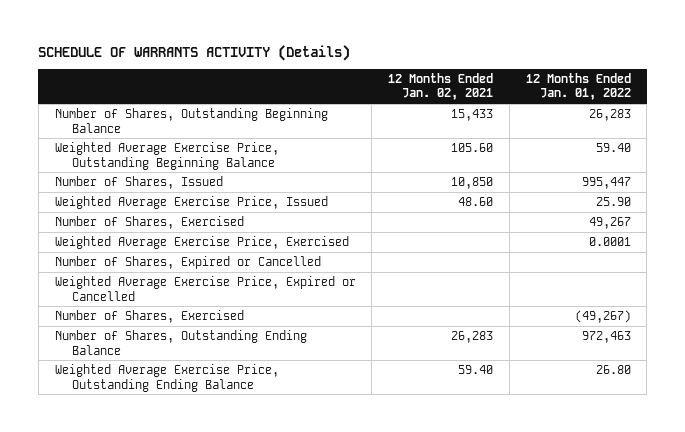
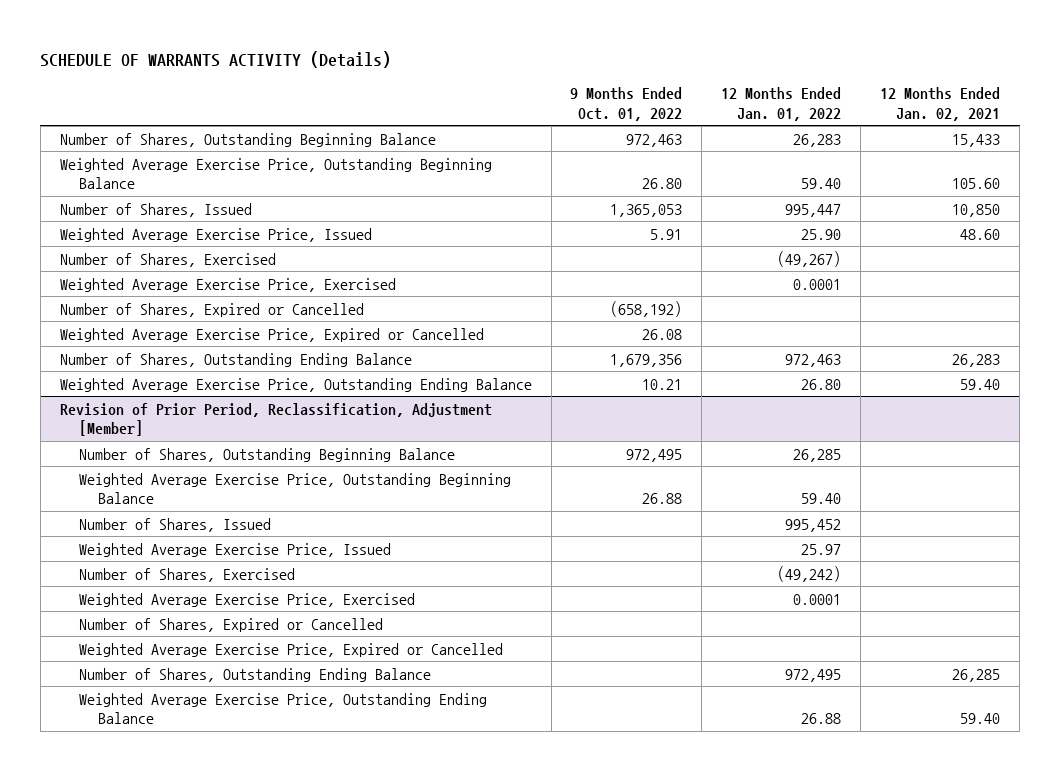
- | 12 Months Ended Jan. 02, 2021 | 12 Months Ended Jan. 01, 2022
+ | 9 Months Ended Oct. 01, 2022 | 12 Months Ended Jan. 01, 2022 | 12 Months Ended Jan. 02, 2021
- Number of Shares, Exercised | | 49,267
moved up: Number of Shares, Exercised | | (49,267) |
+ Revision of Prior Period, Reclassification, Adjustment [Member]
+ Number of Shares, Outstanding Beginning Balance | 972,495 | 26,285 |
+ Weighted Average Exercise Price, Outstanding Beginning Balance | 26.88 | 59.40 |
+ Number of Shares, Issued | | 995,452 |
+ Weighted Average Exercise Price, Issued | | 25.97 |
+ Number of Shares, Exercised | | (49,242) |
+ Weighted Average Exercise Price, Exercised | | 0.0001 |
+ Number of Shares, Expired or Cancelled
+ Weighted Average Exercise Price, Expired or Cancelled
+ Number of Shares, Outstanding Ending Balance | | 972,495 | 26,285
+ Weighted Average Exercise Price, Outstanding Ending Balance | | 26.88 | 59.40

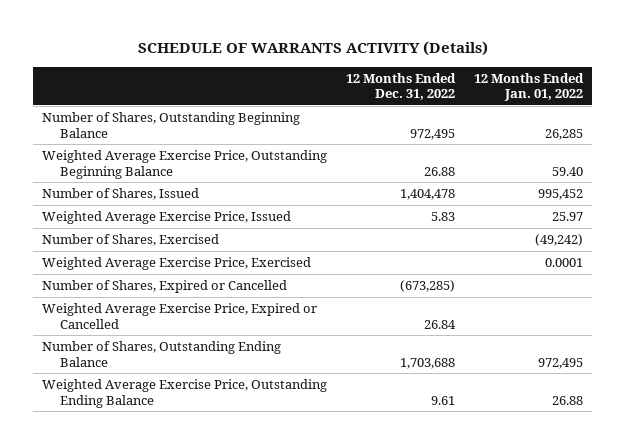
- | 9 Months Ended Oct. 01, 2022 | 12 Months Ended Jan. 01, 2022 | 12 Months Ended Jan. 02, 2021
+ | 12 Months Ended Dec. 31, 2022 | 12 Months Ended Jan. 01, 2022
- Number of Shares, Outstanding Beginning Balance | 972,463 | 26,283 | 15,433
- Weighted Average Exercise Price, Outstanding Beginning Balance | 26.80 | 59.40 | 105.60
- Number of Shares, Issued | 1,365,053 | 995,447 | 10,850
- Weighted Average Exercise Price, Issued | 5.91 | 25.90 | 48.60
- Number of Shares, Exercised | | (49,267) |
- Weighted Average Exercise Price, Exercised | | 0.0001 |
- Number of Shares, Expired or Cancelled | (658,192) | |
- Weighted Average Exercise Price, Expired or Cancelled | 26.08 | |
- Number of Shares, Outstanding Ending Balance | 1,679,356 | 972,463 | 26,283
- Weighted Average Exercise Price, Outstanding Ending Balance | 10.21 | 26.80 | 59.40
- Revision of Prior Period, Reclassification, Adjustment [Member]

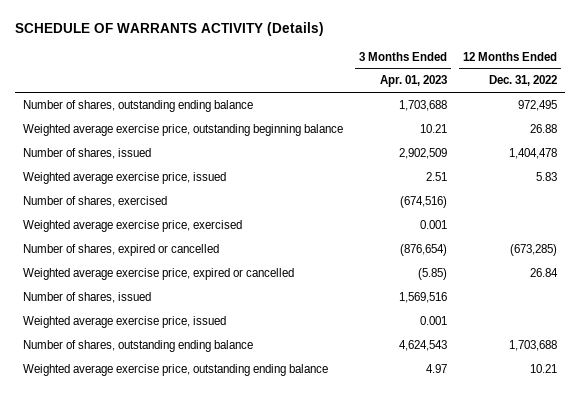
- | 12 Months Ended Dec. 31, 2022 | 12 Months Ended Jan. 01, 2022
+ | 3 Months Ended Apr. 01, 2023 | 12 Months Ended Dec. 31, 2022
- Number of Shares, Outstanding Beginning Balance | 972,495 | 26,285
- Weighted Average Exercise Price, Outstanding Beginning Balance | 26.88 | 59.40
- Number of Shares, Issued | 1,404,478 | 995,452
- Weighted Average Exercise Price, Issued | 5.83 | 25.97
- Number of Shares, Exercised | | (49,242)
- Weighted Average Exercise Price, Exercised | | 0.0001
- Number of Shares, Expired or Cancelled | (673,285) |
- Weighted Average Exercise Price, Expired or Cancelled | 26.84 |
- Number of Shares, Outstanding Ending Balance | 1,703,688 | 972,495
- Weighted Average Exercise Price, Outstanding Ending Balance | 9.61 | 26.88
+ Number of shares, outstanding ending balance | 1,703,688 | 972,495
+ Weighted average exercise price, outstanding beginning balance | 10.21 | 26.88
+ Number of shares, issued | 2,902,509 | 1,404,478
+ Weighted average exercise price, issued | 2.51 | 5.83
+ Number of shares, exercised | (674,516) |
+ Weighted average exercise price, exercised | 0.001 |
+ Number of shares, expired or cancelled | (876,654) | (673,285)
+ Weighted average exercise price, expired or cancelled | (5.85) | 26.84
+ Number of shares, issued | 1,569,516 |
+ Weighted average exercise price, issued | 0.001 |
+ Number of shares, outstanding ending balance | 4,624,543 | 1,703,688
+ Weighted average exercise price, outstanding ending balance | 4.97 | 10.21

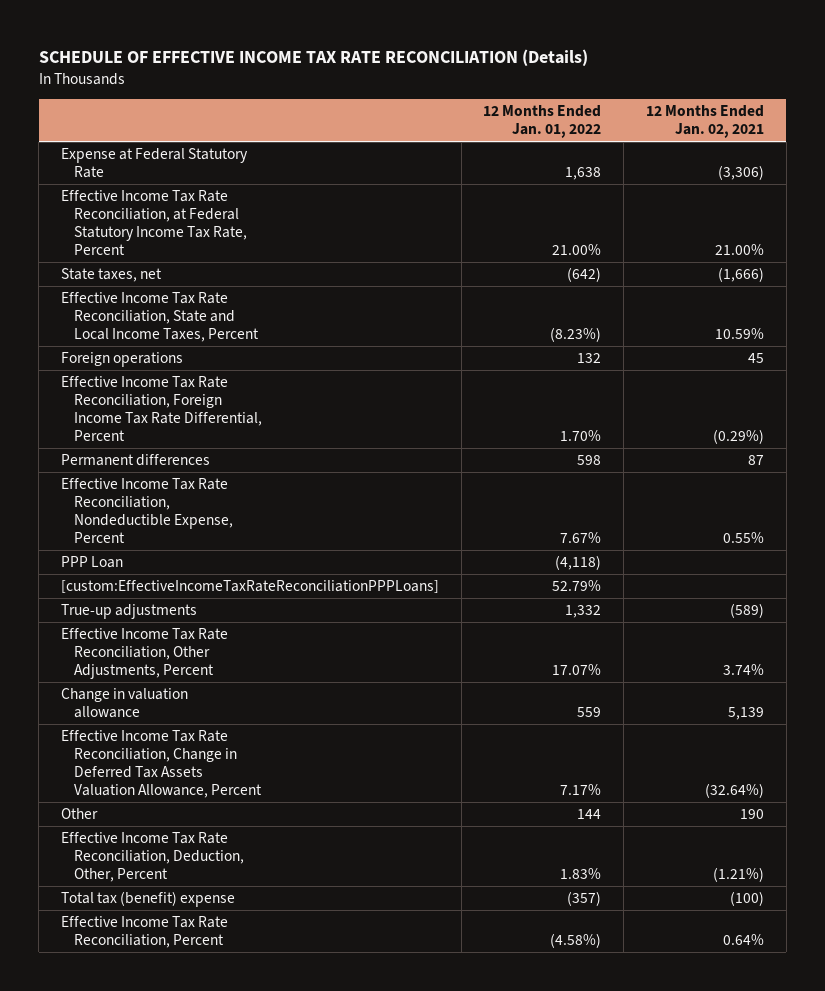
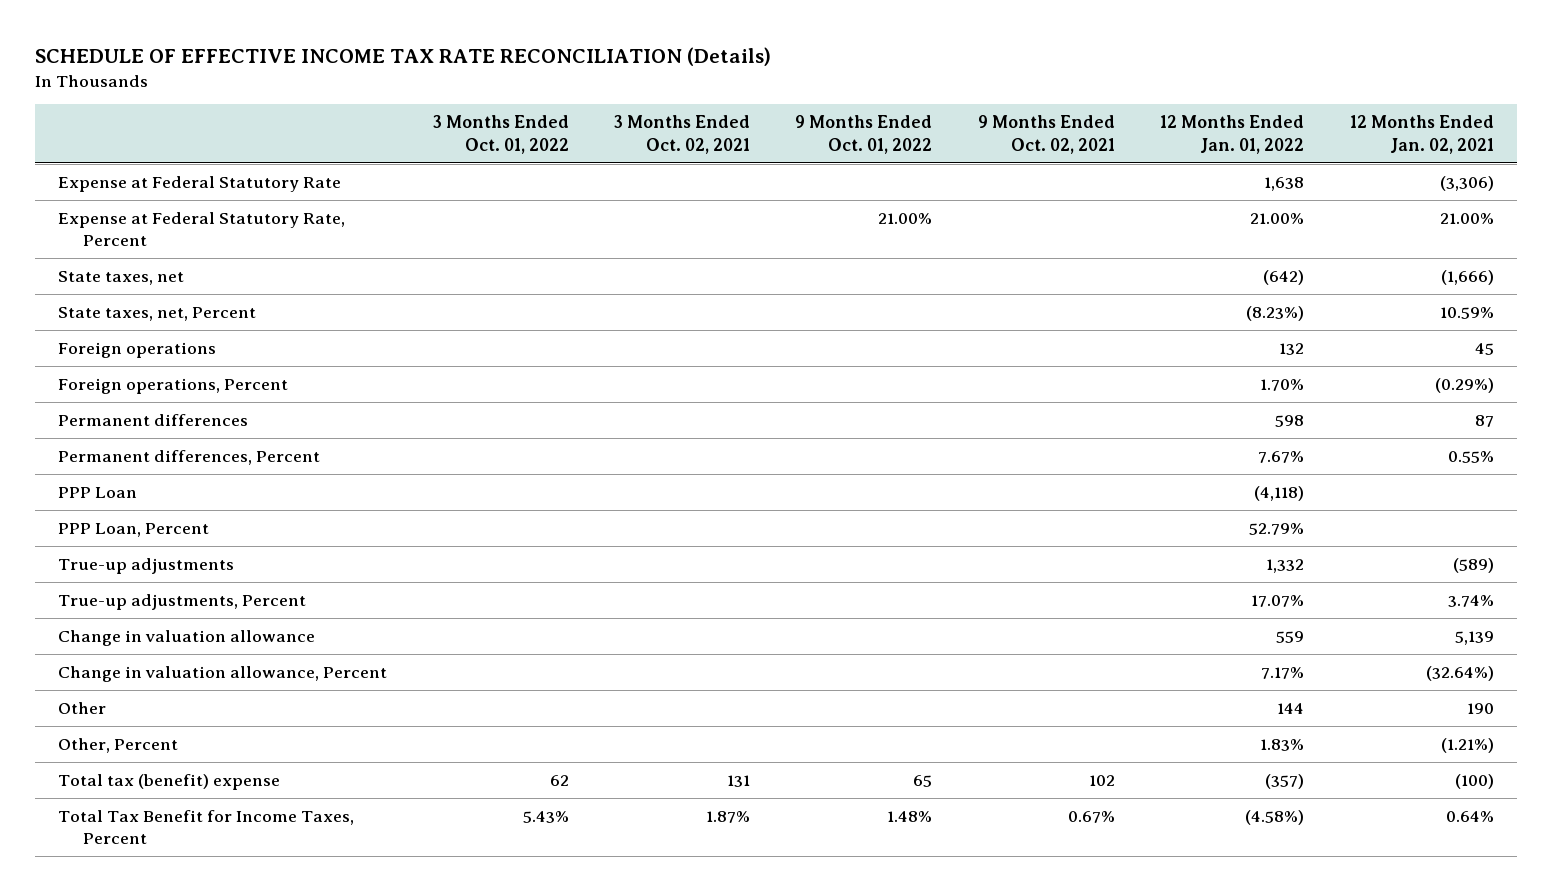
- | 12 Months Ended Jan. 01, 2022 | 12 Months Ended Jan. 02, 2021
+ | 3 Months Ended Oct. 01, 2022 | 3 Months Ended Oct. 02, 2021 | 9 Months Ended Oct. 01, 2022 | 9 Months Ended Oct. 02, 2021 | 12 Months Ended Jan. 01, 2022 | 12 Months Ended Jan. 02, 2021
- Effective Income Tax Rate Reconciliation, at Federal Statutory Income Tax Rate, Percent | 21.00% | 21.00%
+ Expense at Federal Statutory Rate, Percent | | | 21.00% | | 21.00% | 21.00%
- Effective Income Tax Rate Reconciliation, State and Local Income Taxes, Percent | (8.23%) | 10.59%
+ State taxes, net, Percent | | | | | (8.23%) | 10.59%
- Effective Income Tax Rate Reconciliation, Foreign Income Tax Rate Differential, Percent | 1.70% | (0.29%)
+ Foreign operations, Percent | | | | | 1.70% | (0.29%)
- Effective Income Tax Rate Reconciliation, Nondeductible Expense, Percent | 7.67% | 0.55%
+ Permanent differences, Percent | | | | | 7.67% | 0.55%
- [custom:EffectiveIncomeTaxRateReconciliationPPPLoans] | 52.79% |
+ PPP Loan, Percent | | | | | 52.79% |
- Effective Income Tax Rate Reconciliation, Other Adjustments, Percent | 17.07% | 3.74%
+ True-up adjustments, Percent | | | | | 17.07% | 3.74%
- Effective Income Tax Rate Reconciliation, Change in Deferred Tax Assets Valuation Allowance, Percent | 7.17% | (32.64%)
+ Change in valuation allowance, Percent | | | | | 7.17% | (32.64%)
- Effective Income Tax Rate Reconciliation, Deduction, Other, Percent | 1.83% | (1.21%)
+ Other, Percent | | | | | 1.83% | (1.21%)
- Effective Income Tax Rate Reconciliation, Percent | (4.58%) | 0.64%
+ Total Tax Benefit for Income Taxes, Percent | 5.43% | 1.87% | 1.48% | 0.67% | (4.58%) | 0.64%

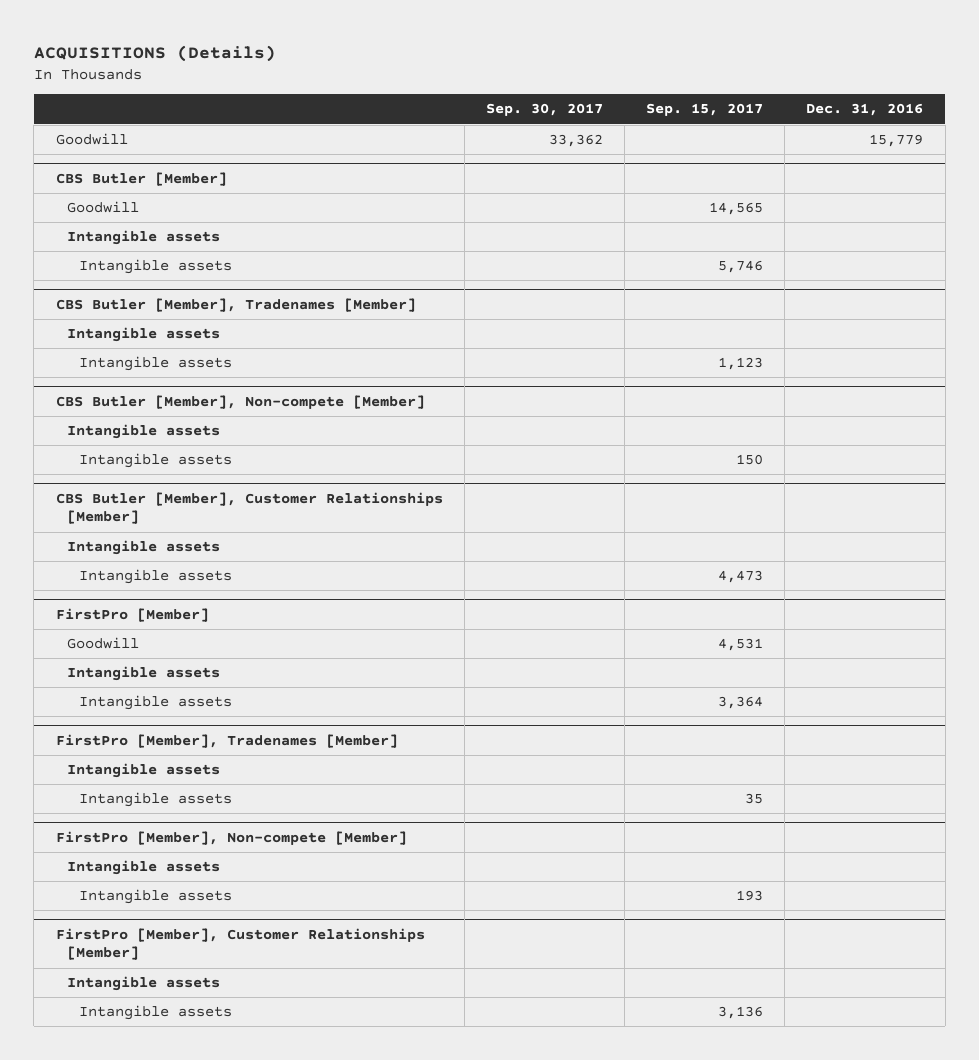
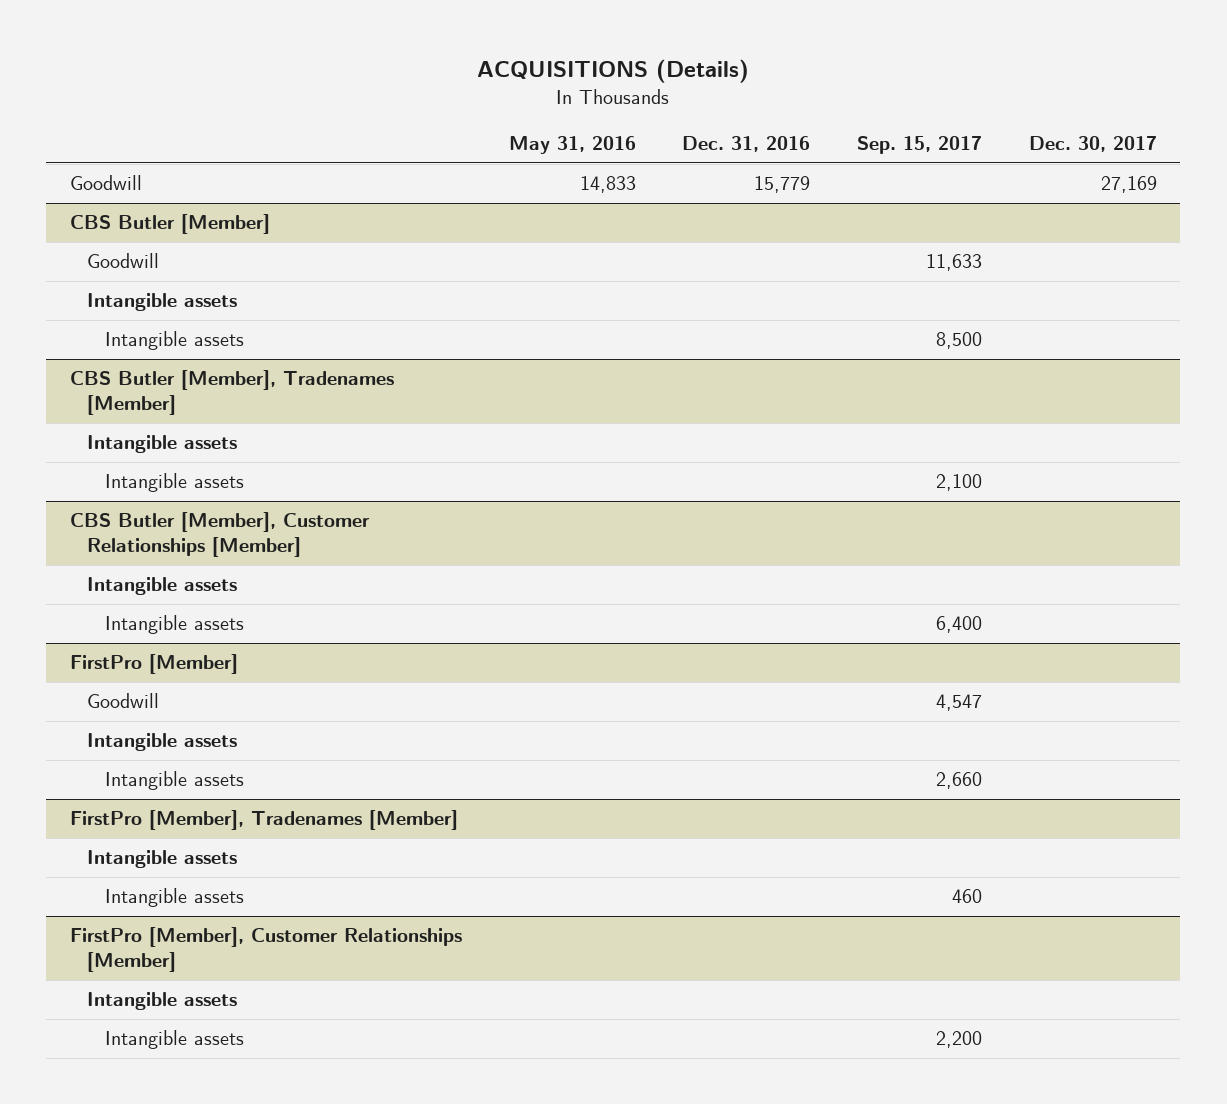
- | Sep. 30, 2017 | Sep. 15, 2017 | Dec. 31, 2016
+ | May 31, 2016 | Dec. 31, 2016 | Sep. 15, 2017 | Dec. 30, 2017
@ CBS Butler [Member]
- Goodwill | | 14,565 |
+ Goodwill | | | 11,633 |
- Intangible assets | | 5,746 |
+ Intangible assets | | | 8,500 |
@ CBS Butler [Member], Tradenames [Member]
- Intangible assets | | 1,123 |
- CBS Butler [Member], Non-compete [Member]
- Intangible assets
- Intangible assets | | 150 |
@ CBS Butler [Member], Tradenames [Member]
+ Intangible assets | | | 2,100 |
@ CBS Butler [Member], Customer Relationships [Member]
- Intangible assets | | 4,473 |
+ Intangible assets | | | 6,400 |
@ FirstPro [Member]
- Goodwill | | 4,531 |
+ Goodwill | | | 4,547 |
- Intangible assets | | 3,364 |
+ Intangible assets | | | 2,660 |
@ FirstPro [Member], Tradenames [Member]
- Intangible assets | | 35 |
- FirstPro [Member], Non-compete [Member]
- Intangible assets
- Intangible assets | | 193 |
@ FirstPro [Member], Tradenames [Member]
+ Intangible assets | | | 460 |
@ FirstPro [Member], Customer Relationships [Member]
- Intangible assets | | 3,136 |
+ Intangible assets | | | 2,200 |

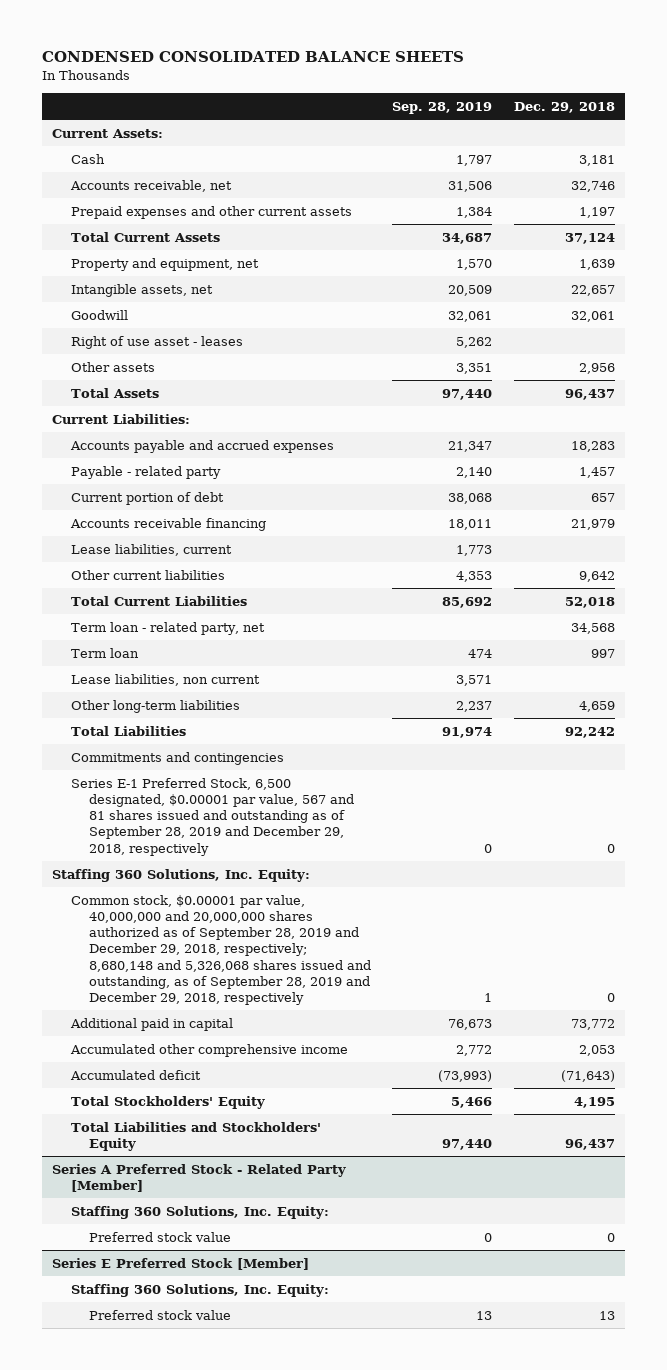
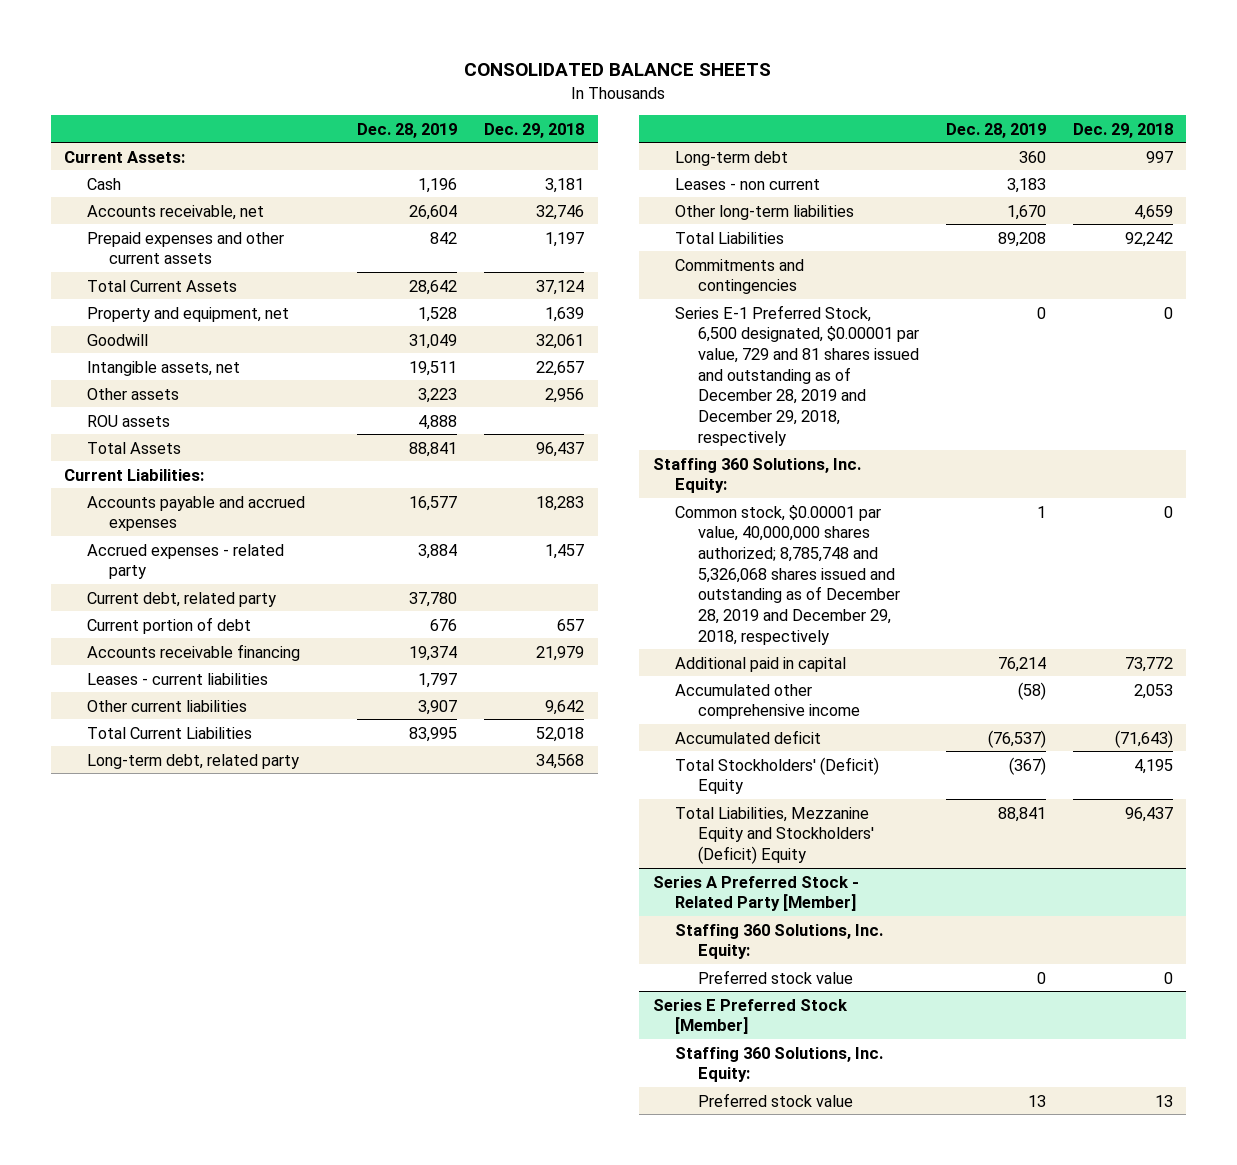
- CONDENSED CONSOLIDATED BALANCE SHEETS
+ CONSOLIDATED BALANCE SHEETS
- | Sep. 28, 2019 | Dec. 29, 2018
+ | Dec. 28, 2019 | Dec. 29, 2018
- Right of use asset - leases | 5,262 |
moved down: Intangible assets, net | 19,511 | 22,657
+ ROU assets | 4,888 |
- Payable - related party | 2,140 | 1,457
+ Accrued expenses - related party | 3,884 | 1,457
+ Current debt, related party | 37,780 |
- Lease liabilities, current | 1,773 |
+ Leases - current liabilities | 1,797 |
- Term loan - related party, net | | 34,568
- Term loan | 474 | 997
- Lease liabilities, non current | 3,571 |
+ Long-term debt, related party | | 34,568
+ Long-term debt | 360 | 997
+ Leases - non current | 3,183 |
- Series E-1 Preferred Stock, 6,500 designated, $0.00001 par value, 567 and 81 shares issued and outstanding as of September 28, 2019 and December 29, 2018, respectively | 0 | 0
+ Series E-1 Preferred Stock, 6,500 designated, $0.00001 par value, 729 and 81 shares issued and outstanding as of December 28, 2019 and December 29, 2018, respectively | 0 | 0
- Common stock, $0.00001 par value, 40,000,000 and 20,000,000 shares authorized as of September 28, 2019 and December 29, 2018, respectively; 8,680,148 and 5,326,068 shares issued and outstanding, as of September 28, 2019 and December 29, 2018, respectively | 1 | 0
+ Common stock, $0.00001 par value, 40,000,000 shares authorized; 8,785,748 and 5,326,068 shares issued and outstanding as of December 28, 2019 and December 29, 2018, respectively | 1 | 0
- Total Stockholders' Equity | 5,466 | 4,195
- Total Liabilities and Stockholders' Equity | 97,440 | 96,437
+ Total Stockholders' (Deficit) Equity | (367) | 4,195
+ Total Liabilities, Mezzanine Equity and Stockholders' (Deficit) Equity | 88,841 | 96,437

